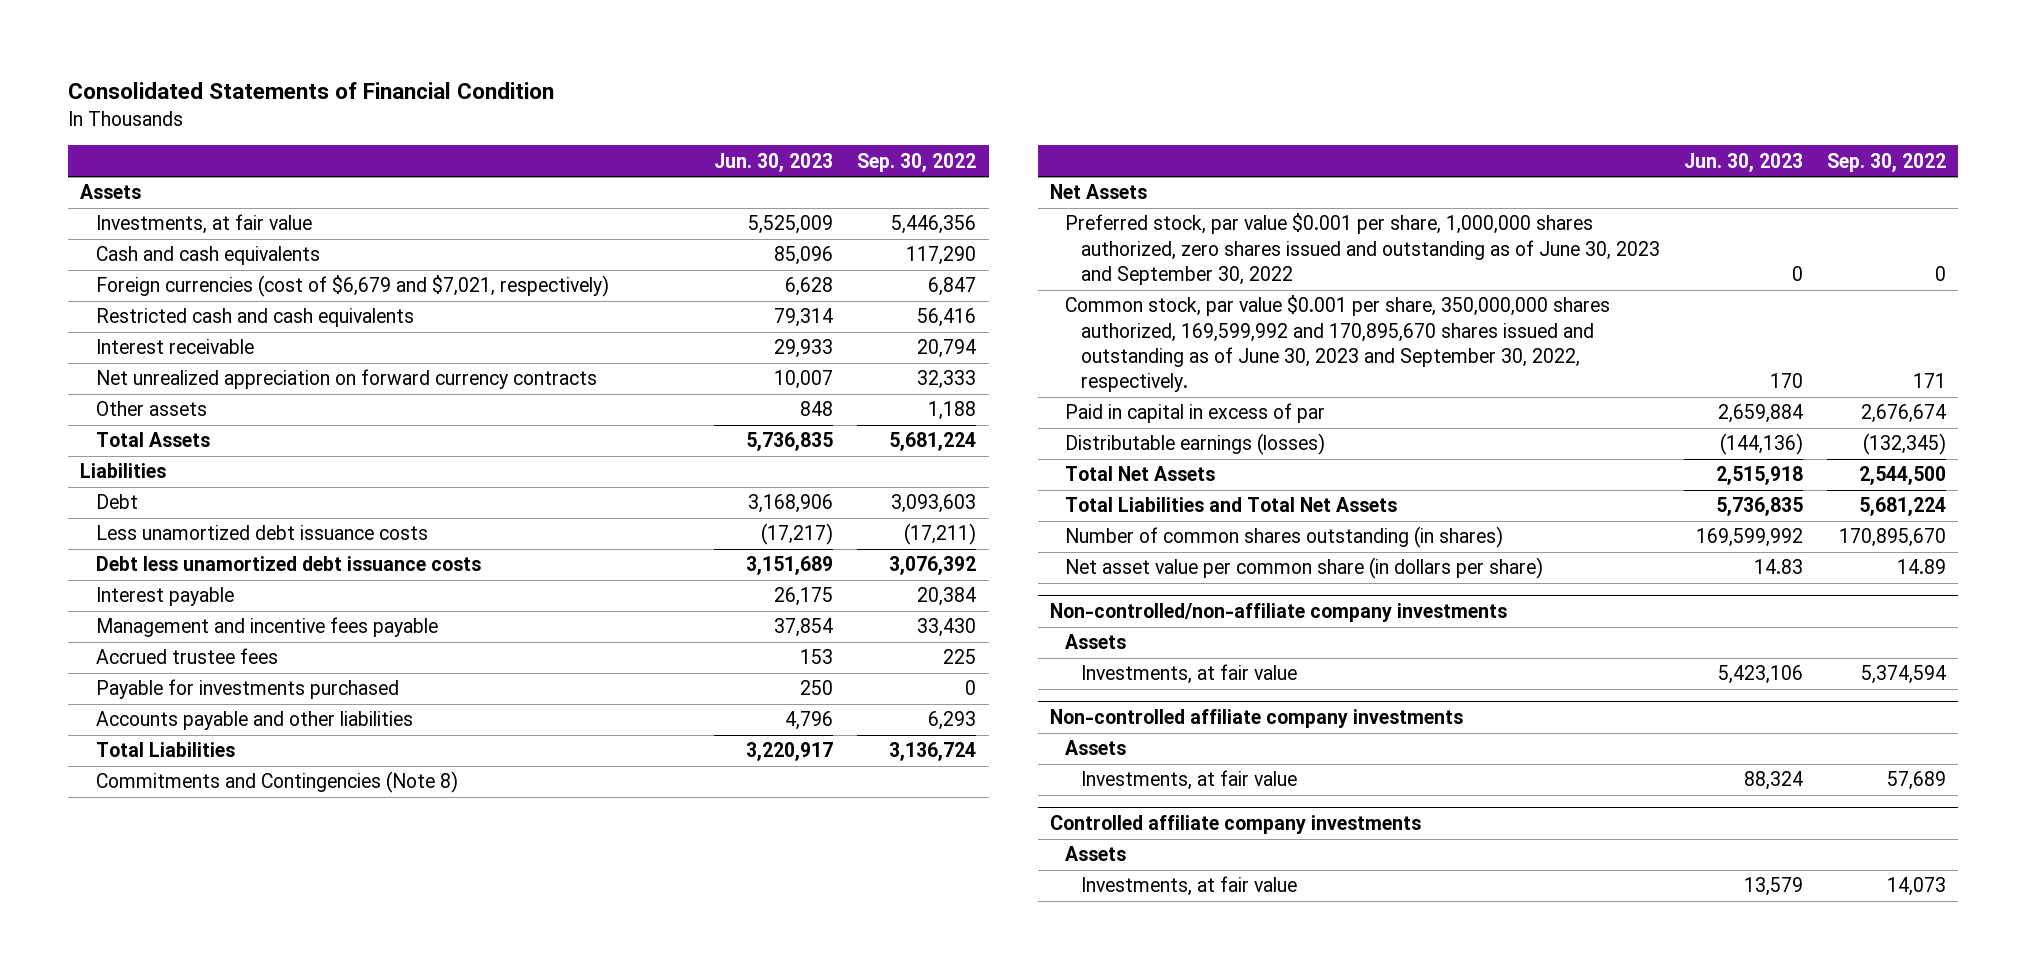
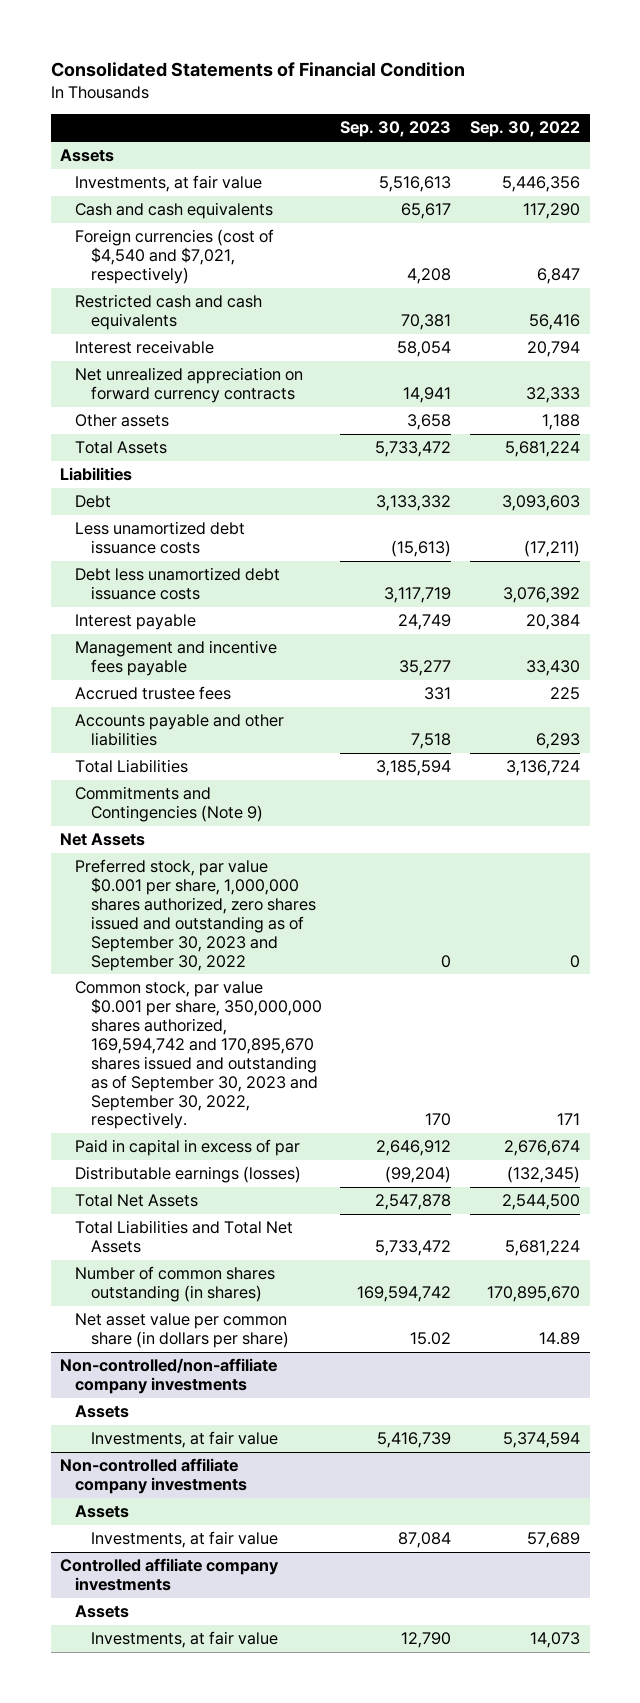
- | Jun. 30, 2023 | Sep. 30, 2022
+ | Sep. 30, 2023 | Sep. 30, 2022
- Foreign currencies (cost of $6,679 and $7,021, respectively) | 6,628 | 6,847
+ Foreign currencies (cost of $4,540 and $7,021, respectively) | 4,208 | 6,847
- Payable for investments purchased | 250 | 0
- Commitments and Contingencies (Note 8)
+ Commitments and Contingencies (Note 9)
- Preferred stock, par value $0.001 per share, 1,000,000 shares authorized, zero shares issued and outstanding as of June 30, 2023 and September 30, 2022 | 0 | 0
- Common stock, par value $0.001 per share, 350,000,000 shares authorized, 169,599,992 and 170,895,670 shares issued and outstanding as of June 30, 2023 and September 30, 2022, respectively. | 170 | 171
+ Preferred stock, par value $0.001 per share, 1,000,000 shares authorized, zero shares issued and outstanding as of September 30, 2023 and September 30, 2022 | 0 | 0
+ Common stock, par value $0.001 per share, 350,000,000 shares authorized, 169,594,742 and 170,895,670 shares issued and outstanding as of September 30, 2023 and September 30, 2022, respectively. | 170 | 171

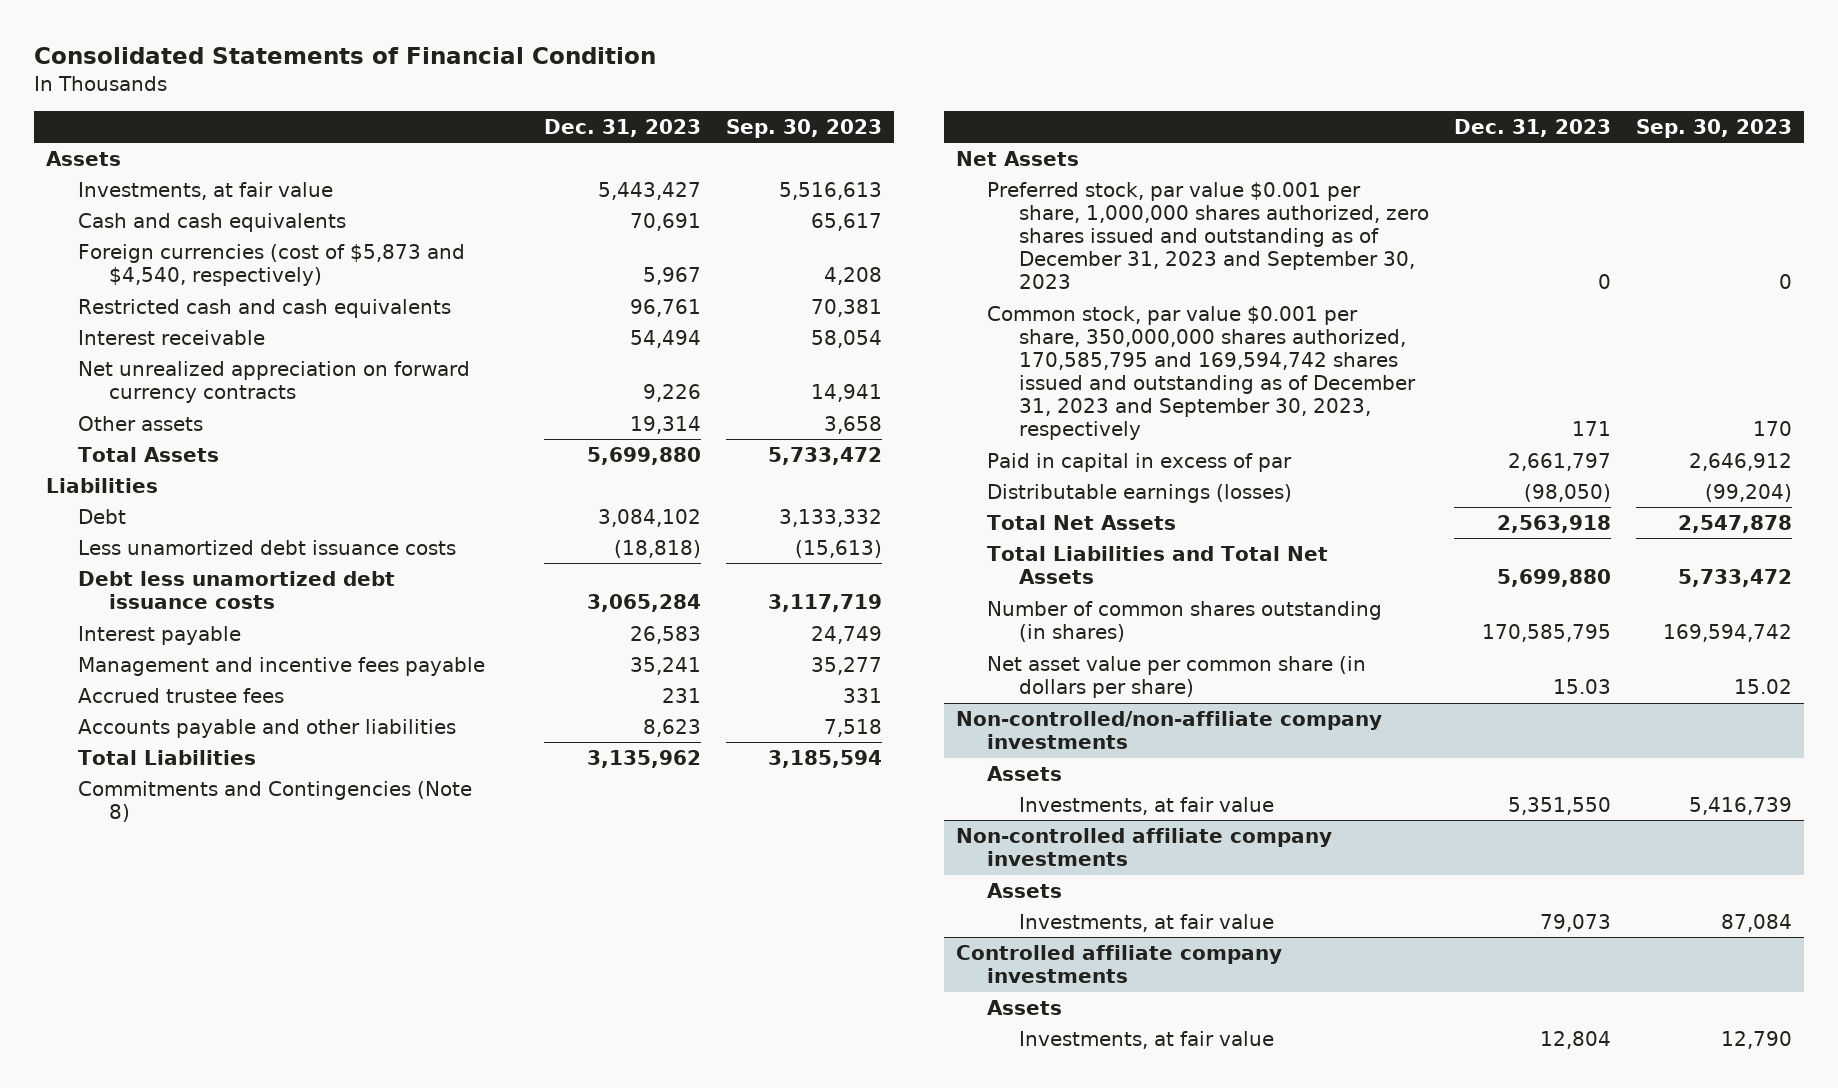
- | Sep. 30, 2023 | Sep. 30, 2022
+ | Dec. 31, 2023 | Sep. 30, 2023
- Foreign currencies (cost of $4,540 and $7,021, respectively) | 4,208 | 6,847
+ Foreign currencies (cost of $5,873 and $4,540, respectively) | 5,967 | 4,208
- Commitments and Contingencies (Note 9)
+ Commitments and Contingencies (Note 8)
- Preferred stock, par value $0.001 per share, 1,000,000 shares authorized, zero shares issued and outstanding as of September 30, 2023 and September 30, 2022 | 0 | 0
- Common stock, par value $0.001 per share, 350,000,000 shares authorized, 169,594,742 and 170,895,670 shares issued and outstanding as of September 30, 2023 and September 30, 2022, respectively. | 170 | 171
+ Preferred stock, par value $0.001 per share, 1,000,000 shares authorized, zero shares issued and outstanding as of December 31, 2023 and September 30, 2023 | 0 | 0
+ Common stock, par value $0.001 per share, 350,000,000 shares authorized, 170,585,795 and 169,594,742 shares issued and outstanding as of December 31, 2023 and September 30, 2023, respectively | 171 | 170

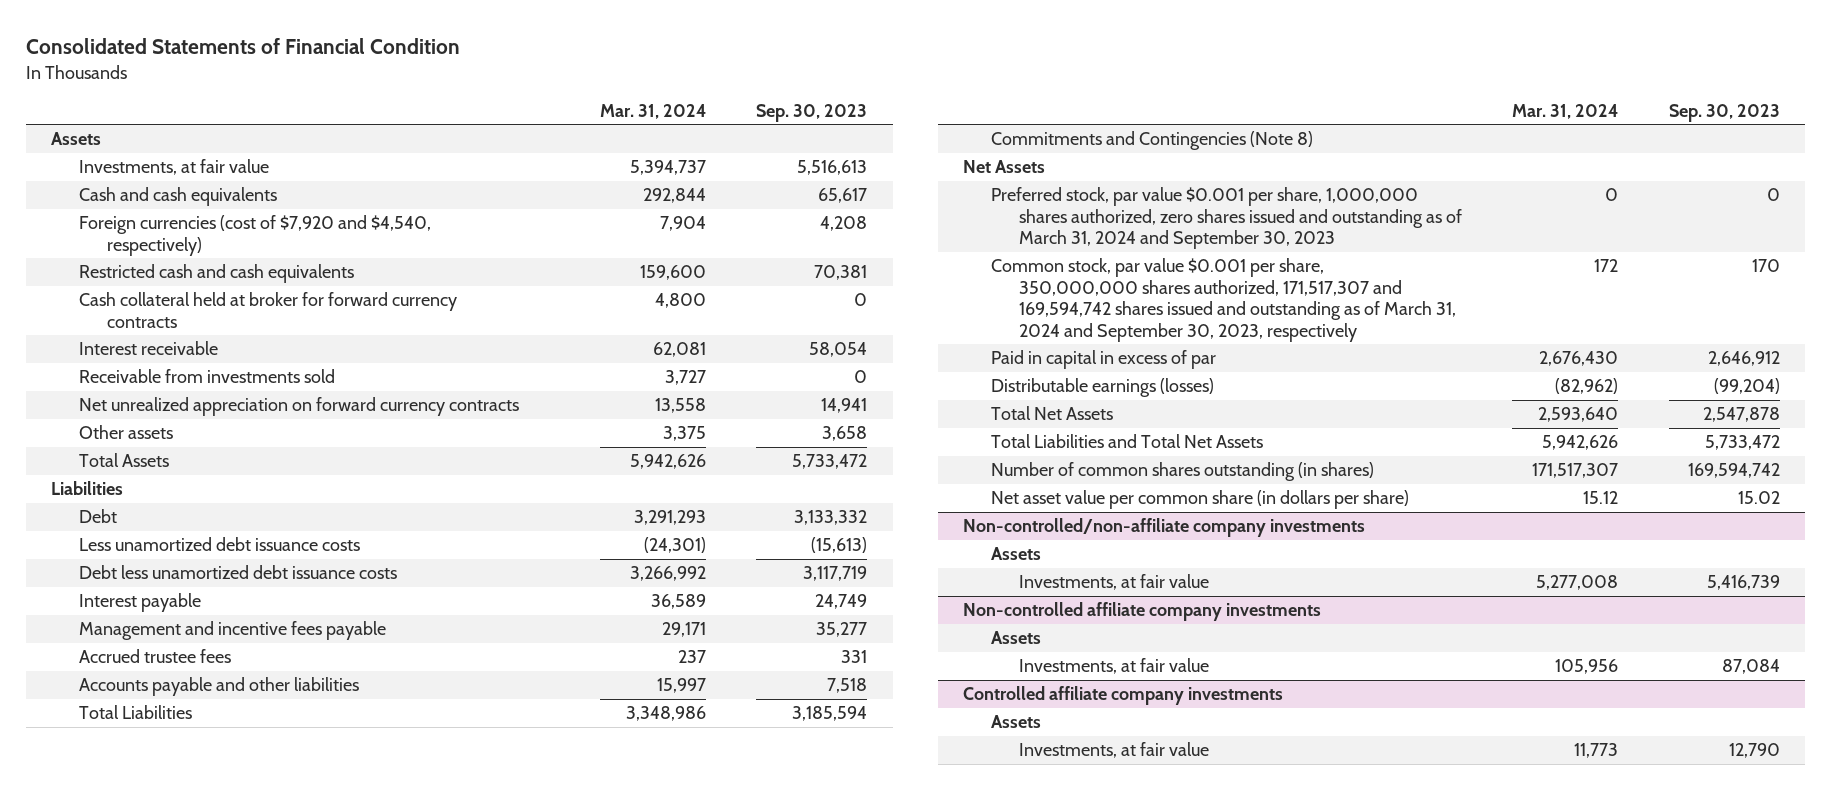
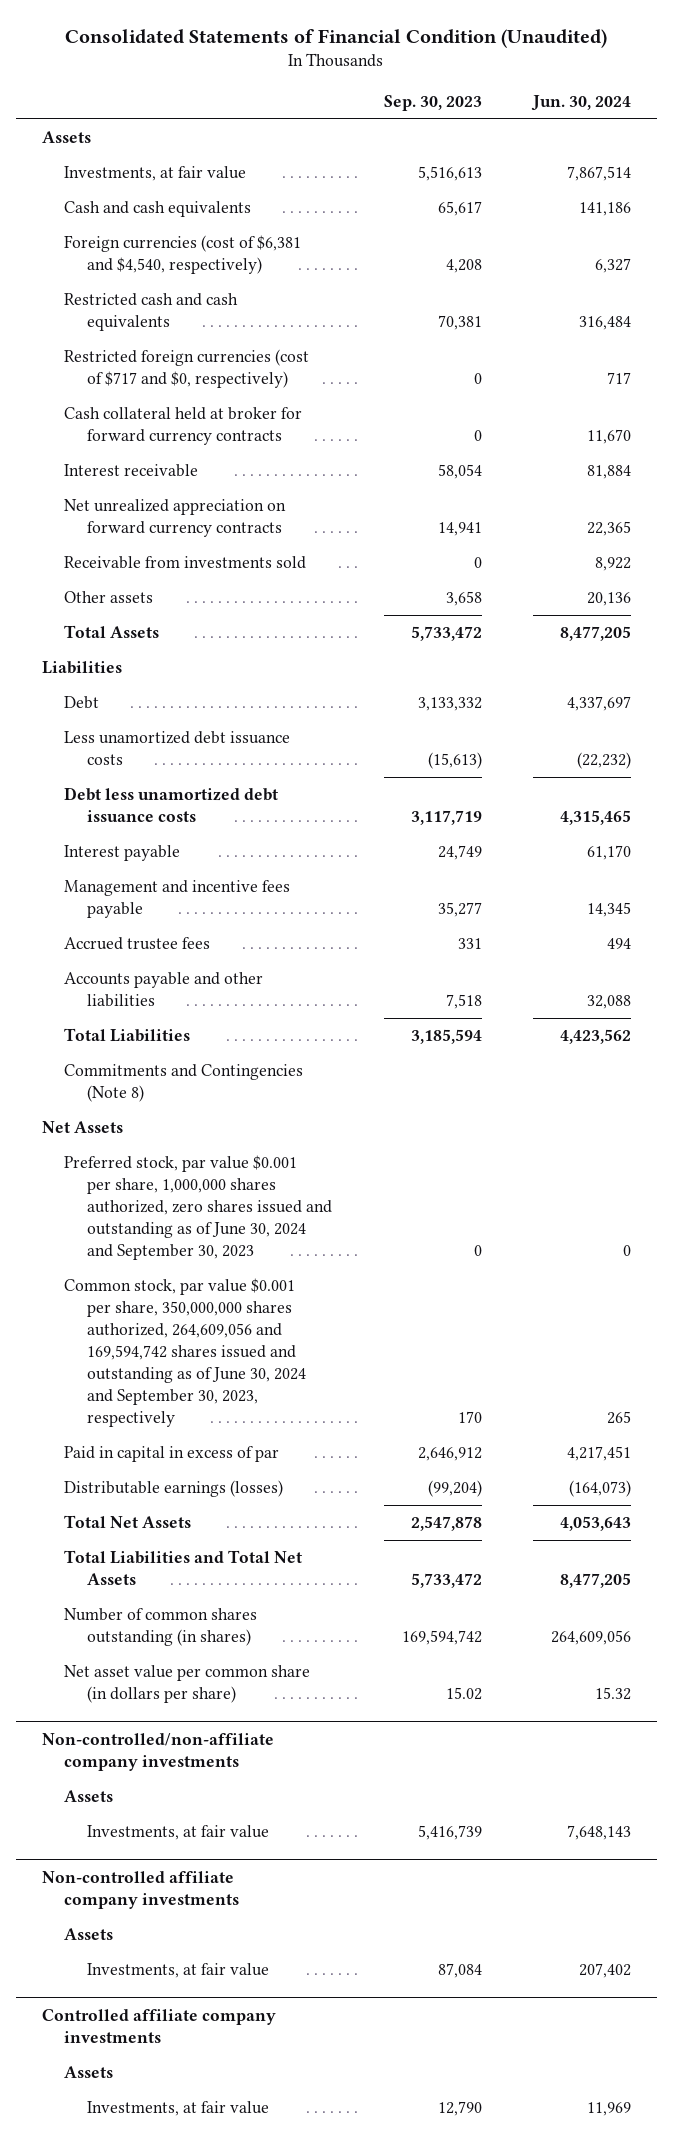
- Consolidated Statements of Financial Condition
+ Consolidated Statements of Financial Condition (Unaudited)
- | Mar. 31, 2024 | Sep. 30, 2023
+ | Sep. 30, 2023 | Jun. 30, 2024
- Foreign currencies (cost of $7,920 and $4,540, respectively) | 7,904 | 4,208
+ Foreign currencies (cost of $6,381 and $4,540, respectively) | 4,208 | 6,327
+ Restricted foreign currencies (cost of $717 and $0, respectively) | 0 | 717
moved down: Receivable from investments sold | 0 | 8,922
- Preferred stock, par value $0.001 per share, 1,000,000 shares authorized, zero shares issued and outstanding as of March 31, 2024 and September 30, 2023 | 0 | 0
- Common stock, par value $0.001 per share, 350,000,000 shares authorized, 171,517,307 and 169,594,742 shares issued and outstanding as of March 31, 2024 and September 30, 2023, respectively | 172 | 170
+ Preferred stock, par value $0.001 per share, 1,000,000 shares authorized, zero shares issued and outstanding as of June 30, 2024 and September 30, 2023 | 0 | 0
+ Common stock, par value $0.001 per share, 350,000,000 shares authorized, 264,609,056 and 169,594,742 shares issued and outstanding as of June 30, 2024 and September 30, 2023, respectively | 170 | 265

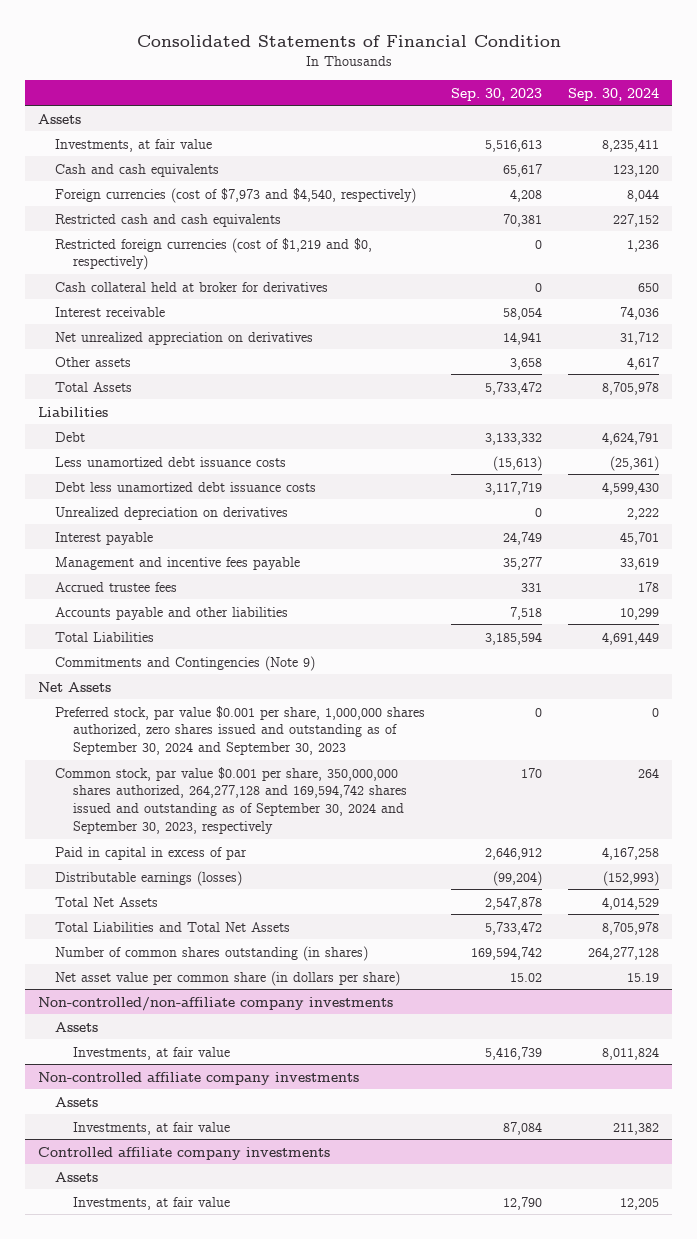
- Consolidated Statements of Financial Condition (Unaudited)
+ Consolidated Statements of Financial Condition
- | Sep. 30, 2023 | Jun. 30, 2024
+ | Sep. 30, 2023 | Sep. 30, 2024
- Foreign currencies (cost of $6,381 and $4,540, respectively) | 4,208 | 6,327
+ Foreign currencies (cost of $7,973 and $4,540, respectively) | 4,208 | 8,044
- Restricted foreign currencies (cost of $717 and $0, respectively) | 0 | 717
- Cash collateral held at broker for forward currency contracts | 0 | 11,670
+ Restricted foreign currencies (cost of $1,219 and $0, respectively) | 0 | 1,236
+ Cash collateral held at broker for derivatives | 0 | 650
- Net unrealized appreciation on forward currency contracts | 14,941 | 22,365
- Receivable from investments sold | 0 | 8,922
+ Net unrealized appreciation on derivatives | 14,941 | 31,712
+ Unrealized depreciation on derivatives | 0 | 2,222
- Commitments and Contingencies (Note 8)
+ Commitments and Contingencies (Note 9)
- Preferred stock, par value $0.001 per share, 1,000,000 shares authorized, zero shares issued and outstanding as of June 30, 2024 and September 30, 2023 | 0 | 0
- Common stock, par value $0.001 per share, 350,000,000 shares authorized, 264,609,056 and 169,594,742 shares issued and outstanding as of June 30, 2024 and September 30, 2023, respectively | 170 | 265
+ Preferred stock, par value $0.001 per share, 1,000,000 shares authorized, zero shares issued and outstanding as of September 30, 2024 and September 30, 2023 | 0 | 0
+ Common stock, par value $0.001 per share, 350,000,000 shares authorized, 264,277,128 and 169,594,742 shares issued and outstanding as of September 30, 2024 and September 30, 2023, respectively | 170 | 264

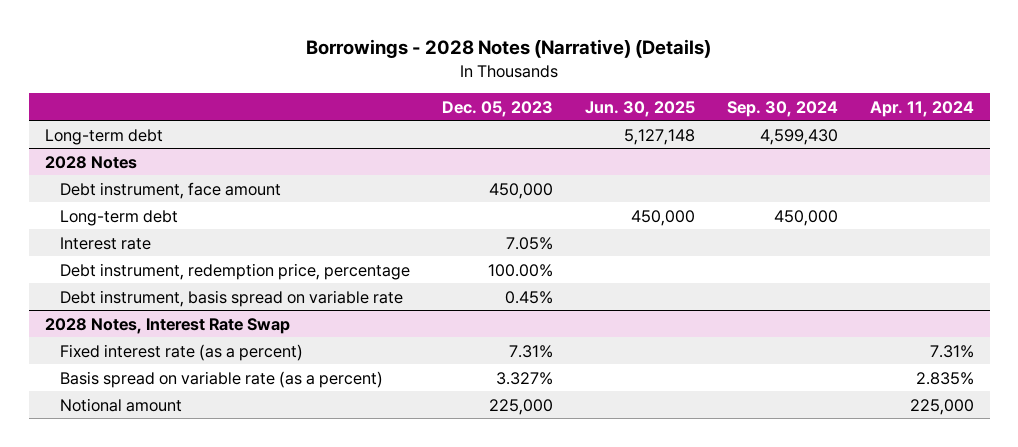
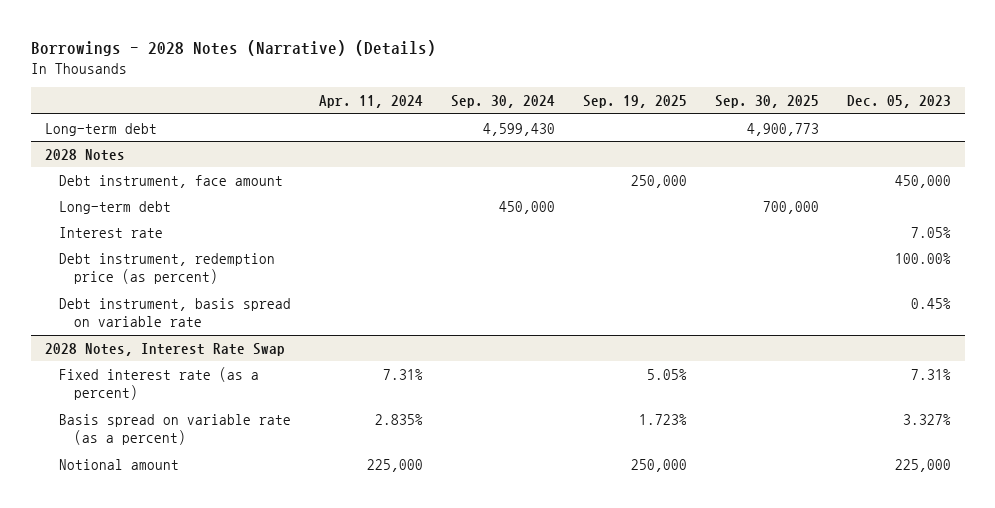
- | Dec. 05, 2023 | Jun. 30, 2025 | Sep. 30, 2024 | Apr. 11, 2024
+ | Apr. 11, 2024 | Sep. 30, 2024 | Sep. 19, 2025 | Sep. 30, 2025 | Dec. 05, 2023
@ 2028 Notes
- Debt instrument, redemption price, percentage | 100.00% | | |
+ Debt instrument, redemption price (as percent) | | | | | 100.00%

